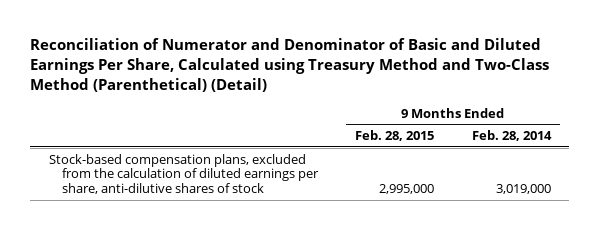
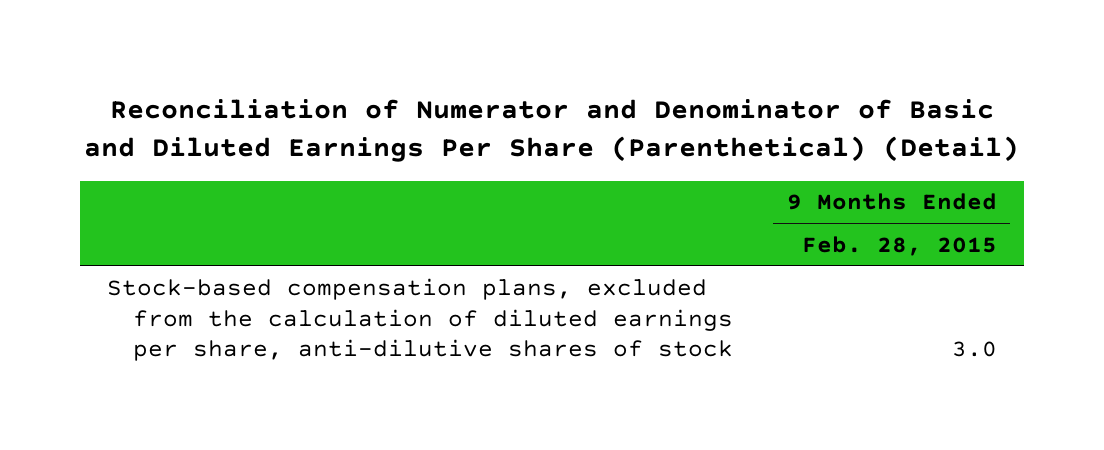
- Reconciliation of Numerator and Denominator of Basic and Diluted Earnings Per Share, Calculated using Treasury Method and Two-Class Method (Parenthetical) (Detail)
+ Reconciliation of Numerator and Denominator of Basic and Diluted Earnings Per Share (Parenthetical) (Detail)
- | 9 Months Ended Feb. 28, 2015 | 9 Months Ended Feb. 28, 2014
+ | 9 Months Ended Feb. 28, 2015
- Stock-based compensation plans, excluded from the calculation of diluted earnings per share, anti-dilutive shares of stock | 2,995,000 | 3,019,000
+ Stock-based compensation plans, excluded from the calculation of diluted earnings per share, anti-dilutive shares of stock | 3.0

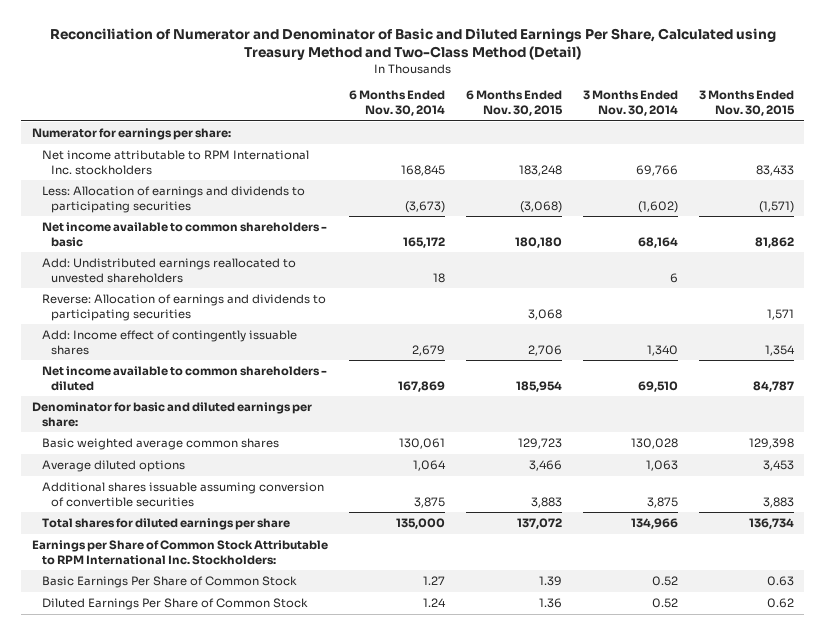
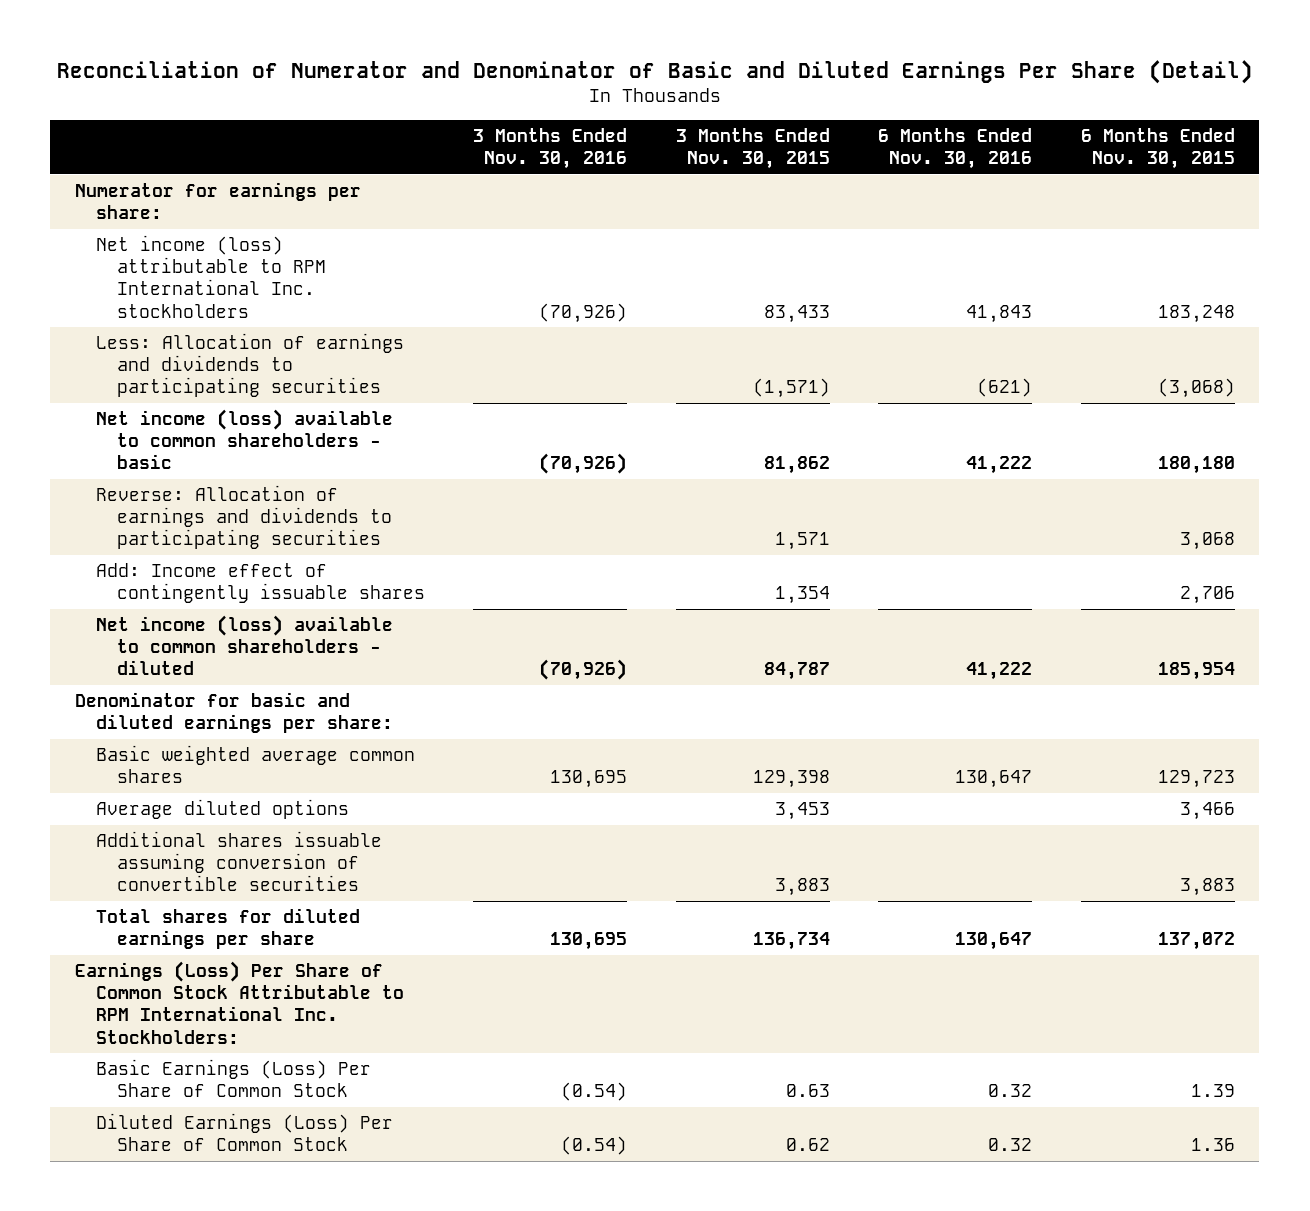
- Reconciliation of Numerator and Denominator of Basic and Diluted Earnings Per Share, Calculated using Treasury Method and Two-Class Method (Detail)
+ Reconciliation of Numerator and Denominator of Basic and Diluted Earnings Per Share (Detail)
- | 6 Months Ended Nov. 30, 2014 | 6 Months Ended Nov. 30, 2015 | 3 Months Ended Nov. 30, 2014 | 3 Months Ended Nov. 30, 2015
+ | 3 Months Ended Nov. 30, 2016 | 3 Months Ended Nov. 30, 2015 | 6 Months Ended Nov. 30, 2016 | 6 Months Ended Nov. 30, 2015
- Net income attributable to RPM International Inc. stockholders | 168,845 | 183,248 | 69,766 | 83,433
+ Net income (loss) attributable to RPM International Inc. stockholders | (70,926) | 83,433 | 41,843 | 183,248
- Net income available to common shareholders - basic | 165,172 | 180,180 | 68,164 | 81,862
- Add: Undistributed earnings reallocated to unvested shareholders | 18 | | 6 |
+ Net income (loss) available to common shareholders - basic | (70,926) | 81,862 | 41,222 | 180,180
- Net income available to common shareholders - diluted | 167,869 | 185,954 | 69,510 | 84,787
+ Net income (loss) available to common shareholders - diluted | (70,926) | 84,787 | 41,222 | 185,954
- Earnings per Share of Common Stock Attributable to RPM International Inc. Stockholders:
- Basic Earnings Per Share of Common Stock | 1.27 | 1.39 | 0.52 | 0.63
- Diluted Earnings Per Share of Common Stock | 1.24 | 1.36 | 0.52 | 0.62
+ Earnings (Loss) Per Share of Common Stock Attributable to RPM International Inc. Stockholders:
+ Basic Earnings (Loss) Per Share of Common Stock | (0.54) | 0.63 | 0.32 | 1.39
+ Diluted Earnings (Loss) Per Share of Common Stock | (0.54) | 0.62 | 0.32 | 1.36

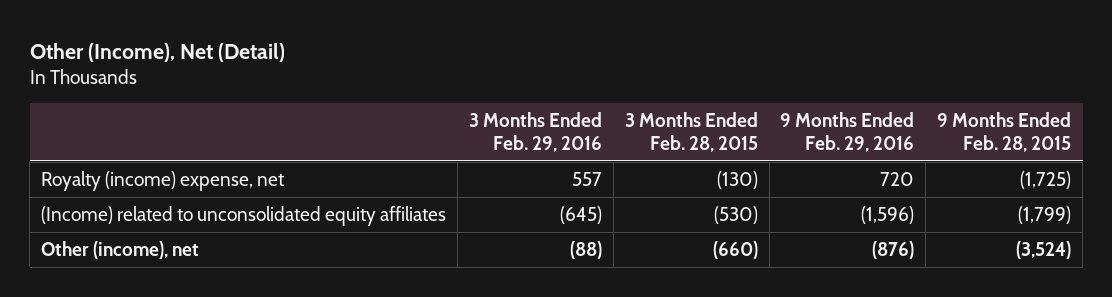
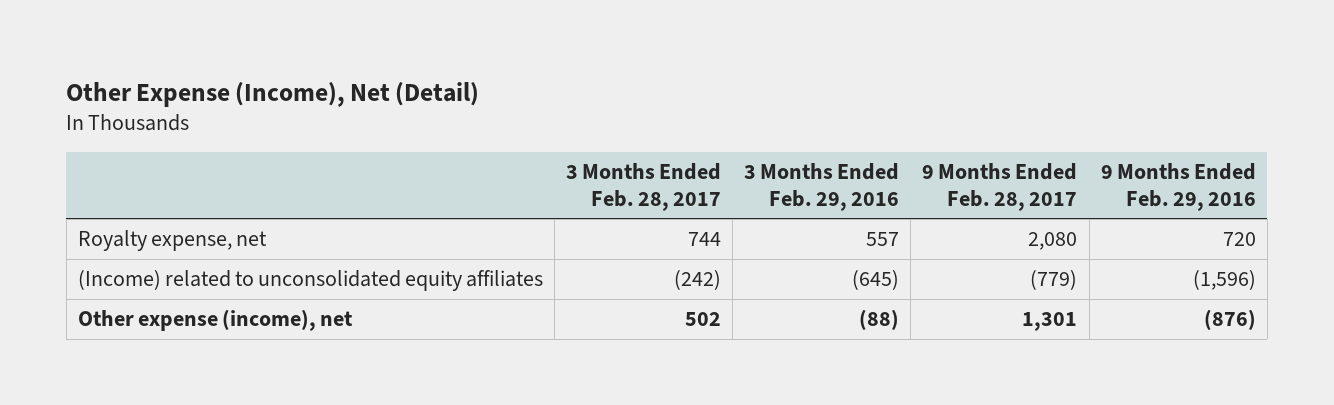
- Other (Income), Net (Detail)
+ Other Expense (Income), Net (Detail)
- | 3 Months Ended Feb. 29, 2016 | 3 Months Ended Feb. 28, 2015 | 9 Months Ended Feb. 29, 2016 | 9 Months Ended Feb. 28, 2015
+ | 3 Months Ended Feb. 28, 2017 | 3 Months Ended Feb. 29, 2016 | 9 Months Ended Feb. 28, 2017 | 9 Months Ended Feb. 29, 2016
- Royalty (income) expense, net | 557 | (130) | 720 | (1,725)
+ Royalty expense, net | 744 | 557 | 2,080 | 720
- Other (income), net | (88) | (660) | (876) | (3,524)
+ Other expense (income), net | 502 | (88) | 1,301 | (876)

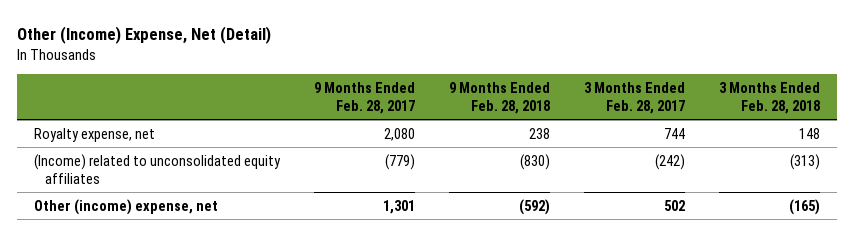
- Other Expense (Income), Net (Detail)
+ Other (Income) Expense, Net (Detail)
- | 3 Months Ended Feb. 28, 2017 | 3 Months Ended Feb. 29, 2016 | 9 Months Ended Feb. 28, 2017 | 9 Months Ended Feb. 29, 2016
+ | 9 Months Ended Feb. 28, 2017 | 9 Months Ended Feb. 28, 2018 | 3 Months Ended Feb. 28, 2017 | 3 Months Ended Feb. 28, 2018
- Other expense (income), net | 502 | (88) | 1,301 | (876)
+ Other (income) expense, net | 1,301 | (592) | 502 | (165)

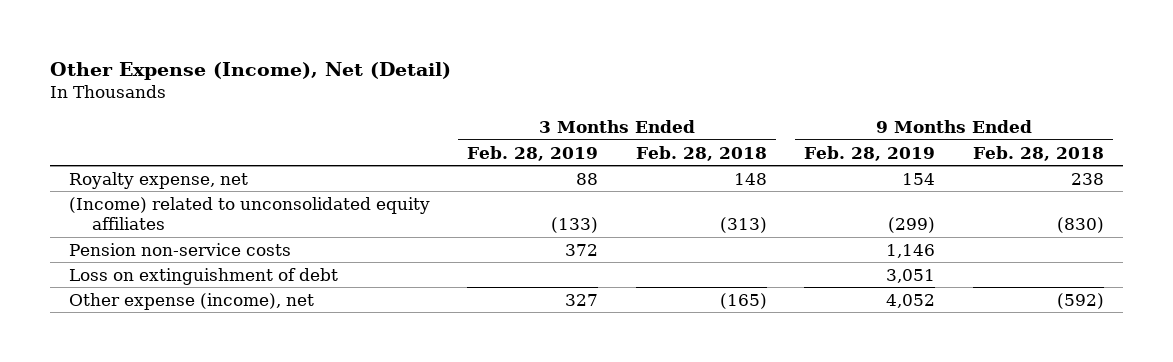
- Other (Income) Expense, Net (Detail)
+ Other Expense (Income), Net (Detail)
- | 9 Months Ended Feb. 28, 2017 | 9 Months Ended Feb. 28, 2018 | 3 Months Ended Feb. 28, 2017 | 3 Months Ended Feb. 28, 2018
+ | 3 Months Ended Feb. 28, 2019 | 3 Months Ended Feb. 28, 2018 | 9 Months Ended Feb. 28, 2019 | 9 Months Ended Feb. 28, 2018
- Other (income) expense, net | 1,301 | (592) | 502 | (165)
+ Pension non-service costs | 372 | | 1,146 |
+ Loss on extinguishment of debt | | | 3,051 |
+ Other expense (income), net | 327 | (165) | 4,052 | (592)

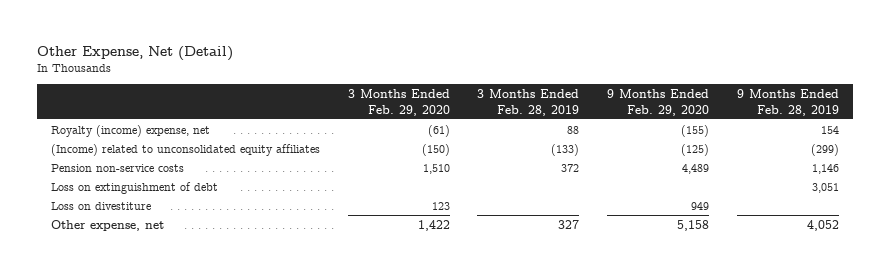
- Other Expense (Income), Net (Detail)
+ Other Expense, Net (Detail)
- | 3 Months Ended Feb. 28, 2019 | 3 Months Ended Feb. 28, 2018 | 9 Months Ended Feb. 28, 2019 | 9 Months Ended Feb. 28, 2018
+ | 3 Months Ended Feb. 29, 2020 | 3 Months Ended Feb. 28, 2019 | 9 Months Ended Feb. 29, 2020 | 9 Months Ended Feb. 28, 2019
- Royalty expense, net | 88 | 148 | 154 | 238
+ Royalty (income) expense, net | (61) | 88 | (155) | 154
- Other expense (income), net | 327 | (165) | 4,052 | (592)
+ Loss on divestiture | 123 | | 949 |
+ Other expense, net | 1,422 | 327 | 5,158 | 4,052

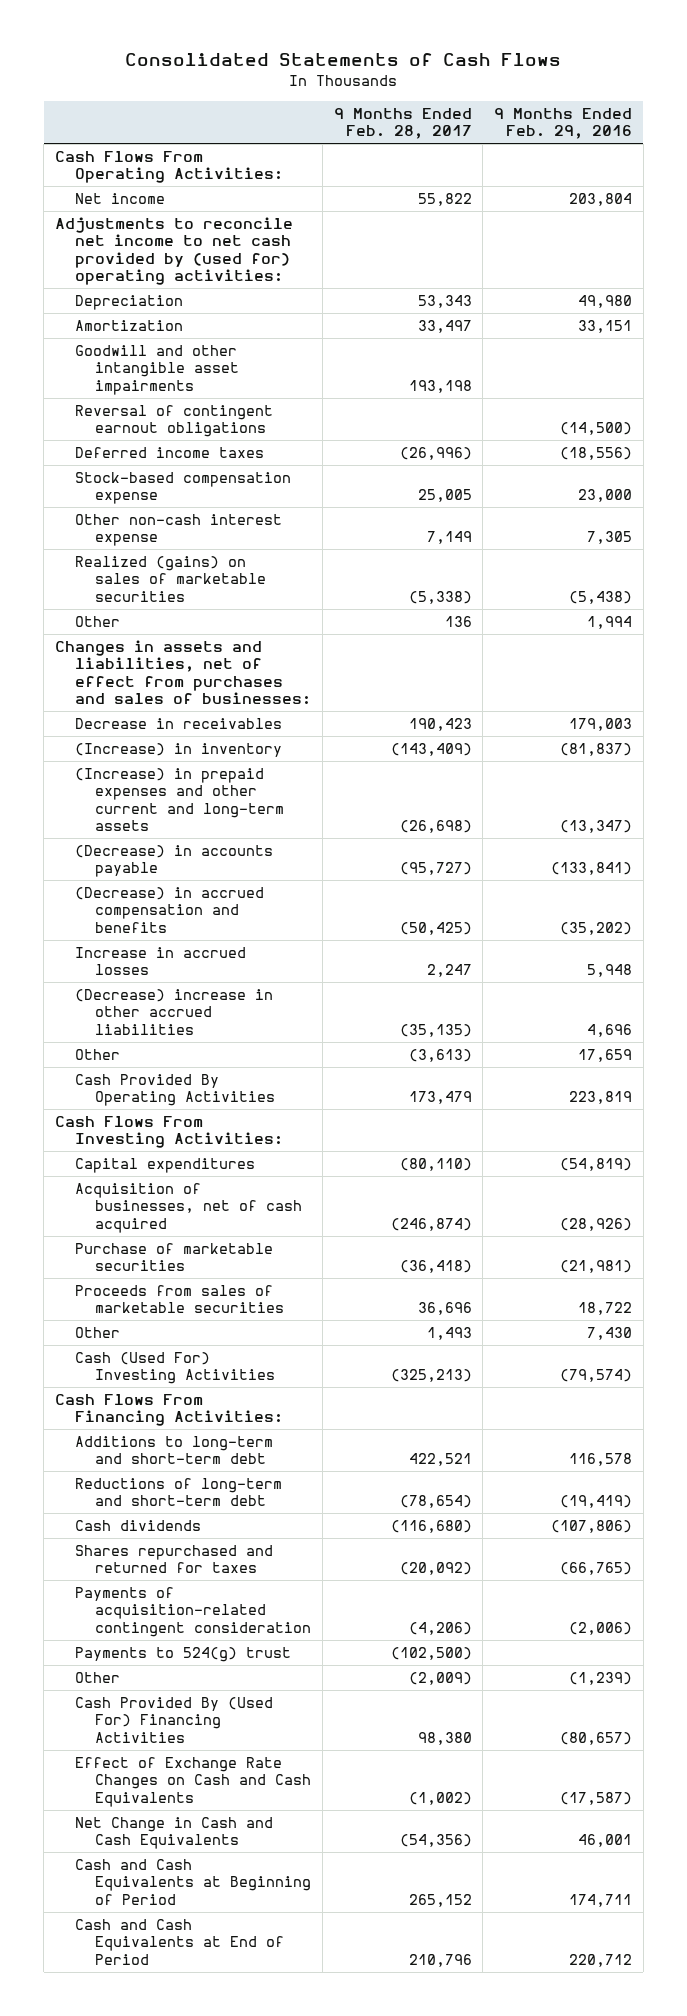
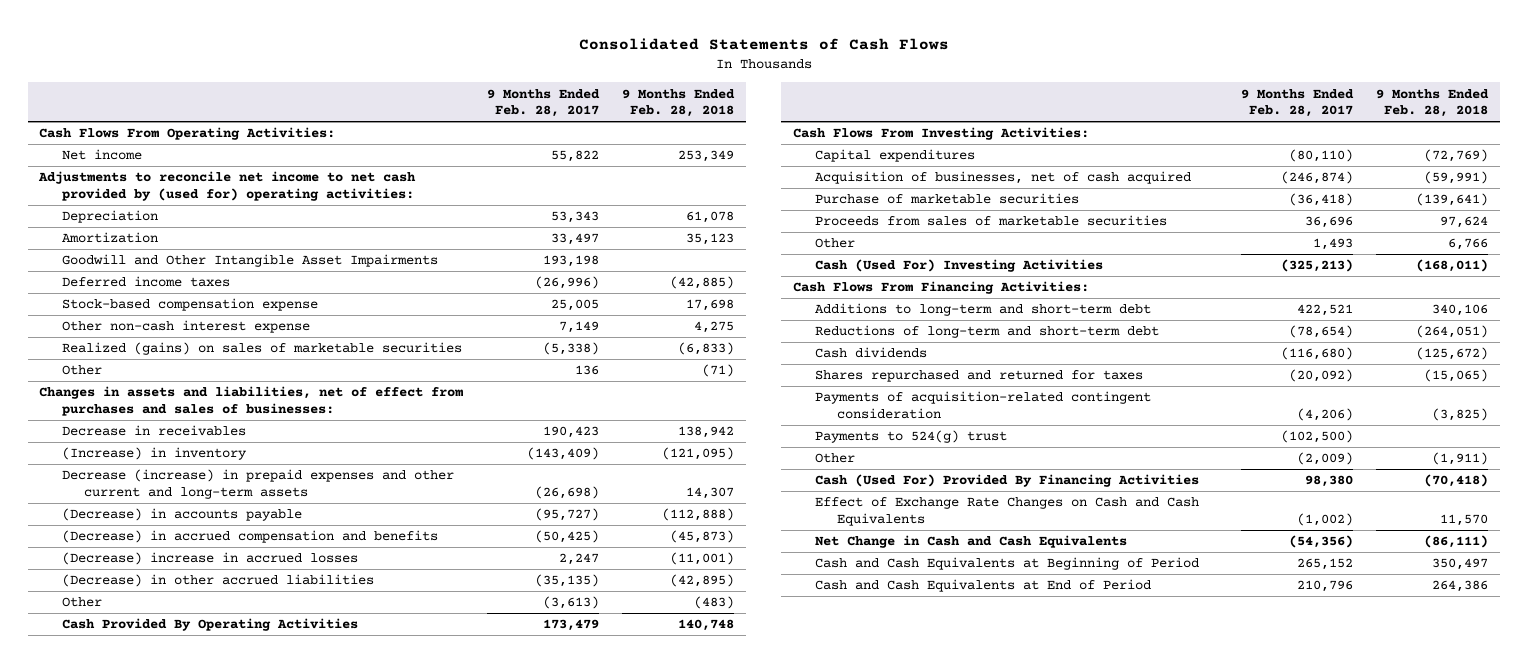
- | 9 Months Ended Feb. 28, 2017 | 9 Months Ended Feb. 29, 2016
+ | 9 Months Ended Feb. 28, 2017 | 9 Months Ended Feb. 28, 2018
- Goodwill and other intangible asset impairments | 193,198 |
- Reversal of contingent earnout obligations | | (14,500)
+ Goodwill and Other Intangible Asset Impairments | 193,198 |
- (Increase) in prepaid expenses and other current and long-term assets | (26,698) | (13,347)
+ Decrease (increase) in prepaid expenses and other current and long-term assets | (26,698) | 14,307
- Increase in accrued losses | 2,247 | 5,948
- (Decrease) increase in other accrued liabilities | (35,135) | 4,696
+ (Decrease) increase in accrued losses | 2,247 | (11,001)
+ (Decrease) in other accrued liabilities | (35,135) | (42,895)
- Cash Provided By (Used For) Financing Activities | 98,380 | (80,657)
+ Cash (Used For) Provided By Financing Activities | 98,380 | (70,418)

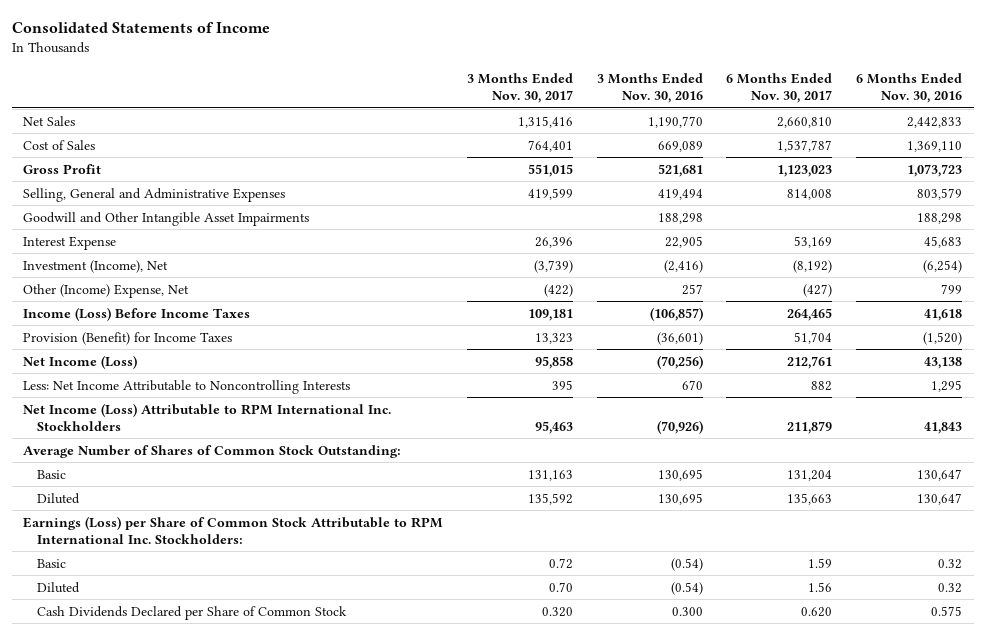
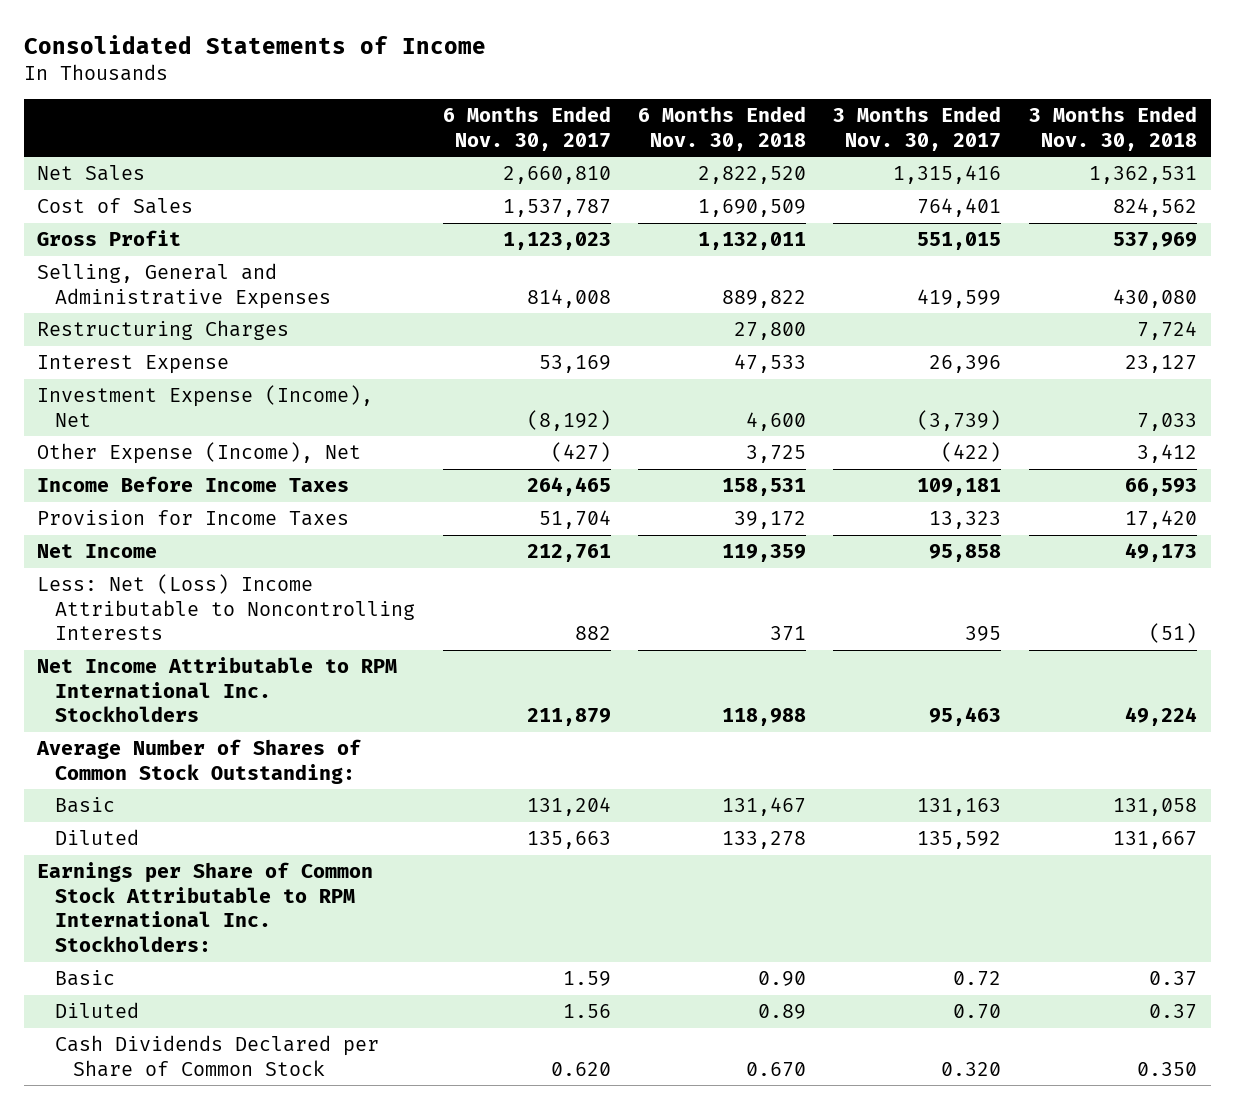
- | 3 Months Ended Nov. 30, 2017 | 3 Months Ended Nov. 30, 2016 | 6 Months Ended Nov. 30, 2017 | 6 Months Ended Nov. 30, 2016
+ | 6 Months Ended Nov. 30, 2017 | 6 Months Ended Nov. 30, 2018 | 3 Months Ended Nov. 30, 2017 | 3 Months Ended Nov. 30, 2018
- Goodwill and Other Intangible Asset Impairments | | 188,298 | | 188,298
+ Restructuring Charges | | 27,800 | | 7,724
- Investment (Income), Net | (3,739) | (2,416) | (8,192) | (6,254)
- Other (Income) Expense, Net | (422) | 257 | (427) | 799
- Income (Loss) Before Income Taxes | 109,181 | (106,857) | 264,465 | 41,618
- Provision (Benefit) for Income Taxes | 13,323 | (36,601) | 51,704 | (1,520)
- Net Income (Loss) | 95,858 | (70,256) | 212,761 | 43,138
- Less: Net Income Attributable to Noncontrolling Interests | 395 | 670 | 882 | 1,295
- Net Income (Loss) Attributable to RPM International Inc. Stockholders | 95,463 | (70,926) | 211,879 | 41,843
+ Investment Expense (Income), Net | (8,192) | 4,600 | (3,739) | 7,033
+ Other Expense (Income), Net | (427) | 3,725 | (422) | 3,412
+ Income Before Income Taxes | 264,465 | 158,531 | 109,181 | 66,593
+ Provision for Income Taxes | 51,704 | 39,172 | 13,323 | 17,420
+ Net Income | 212,761 | 119,359 | 95,858 | 49,173
+ Less: Net (Loss) Income Attributable to Noncontrolling Interests | 882 | 371 | 395 | (51)
+ Net Income Attributable to RPM International Inc. Stockholders | 211,879 | 118,988 | 95,463 | 49,224
- Earnings (Loss) per Share of Common Stock Attributable to RPM International Inc. Stockholders:
+ Earnings per Share of Common Stock Attributable to RPM International Inc. Stockholders:

